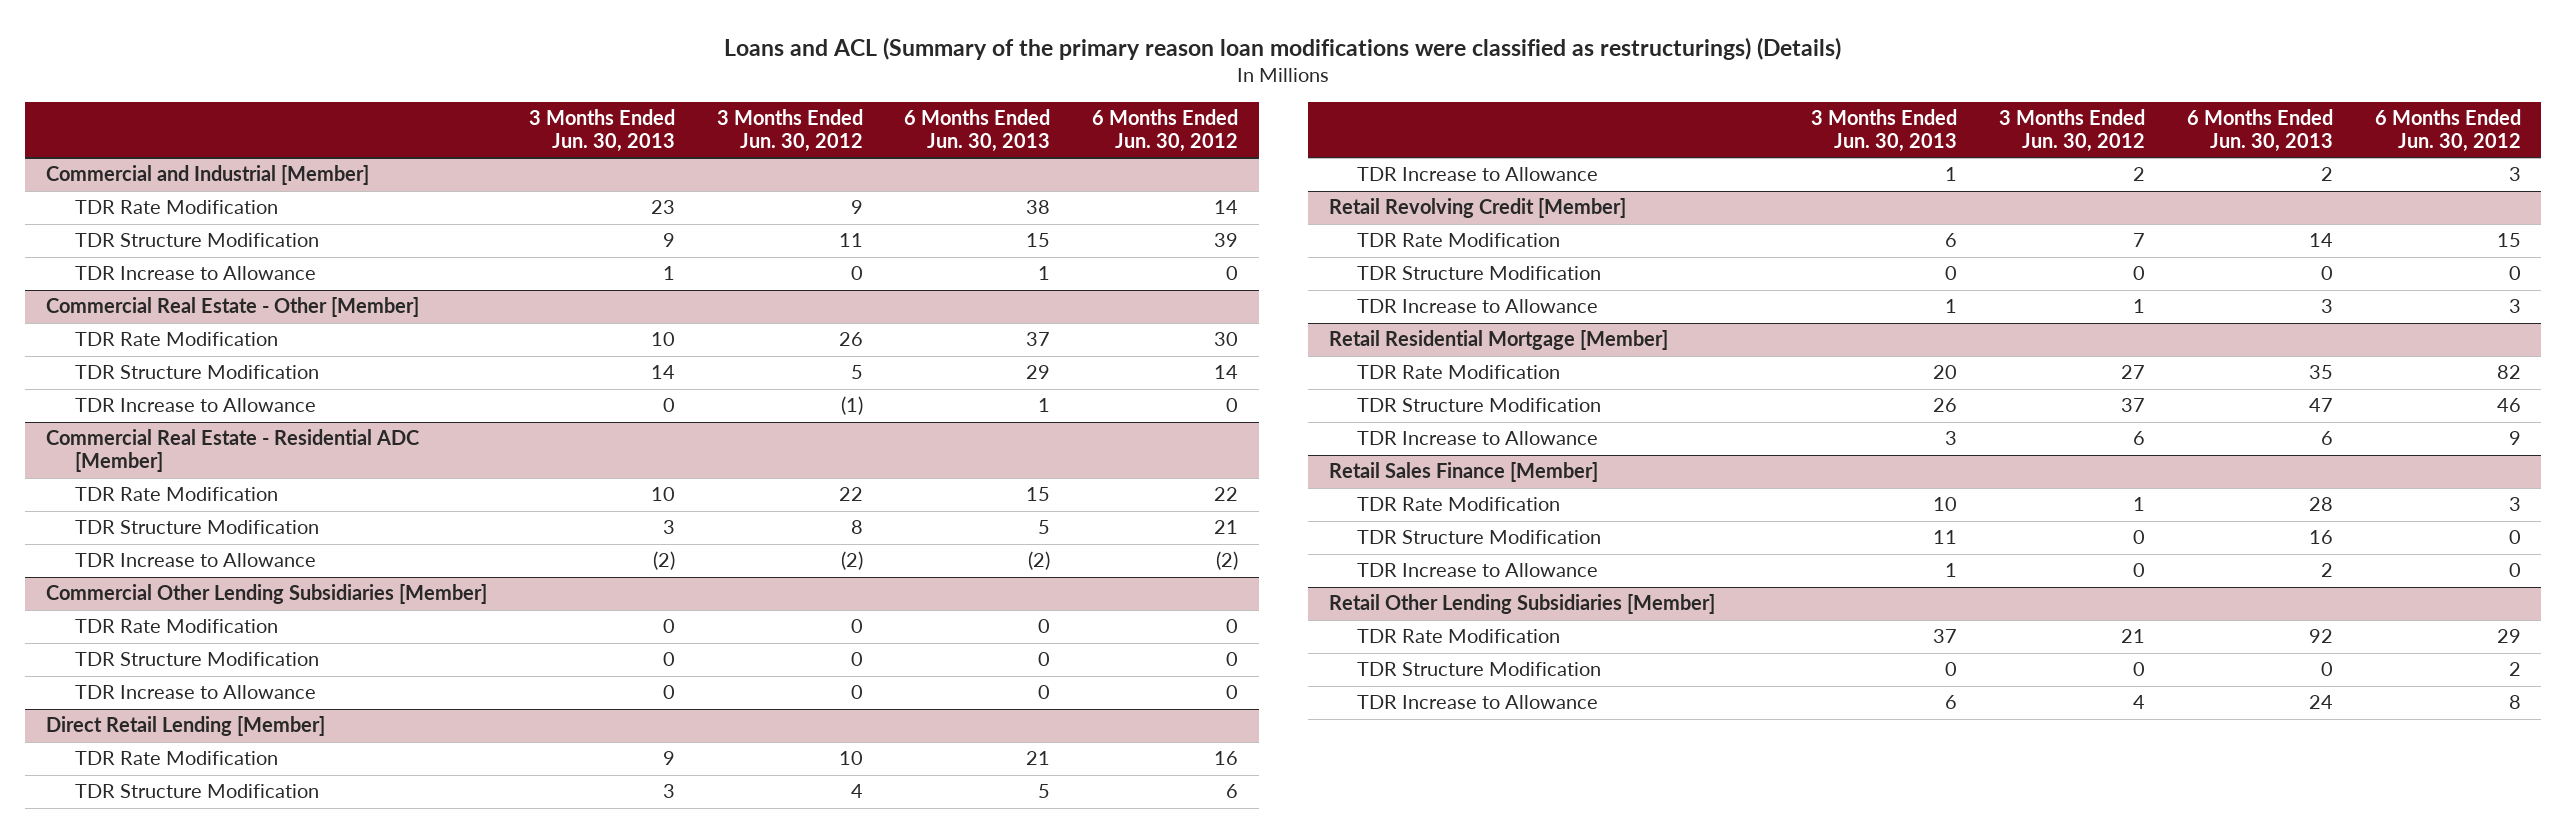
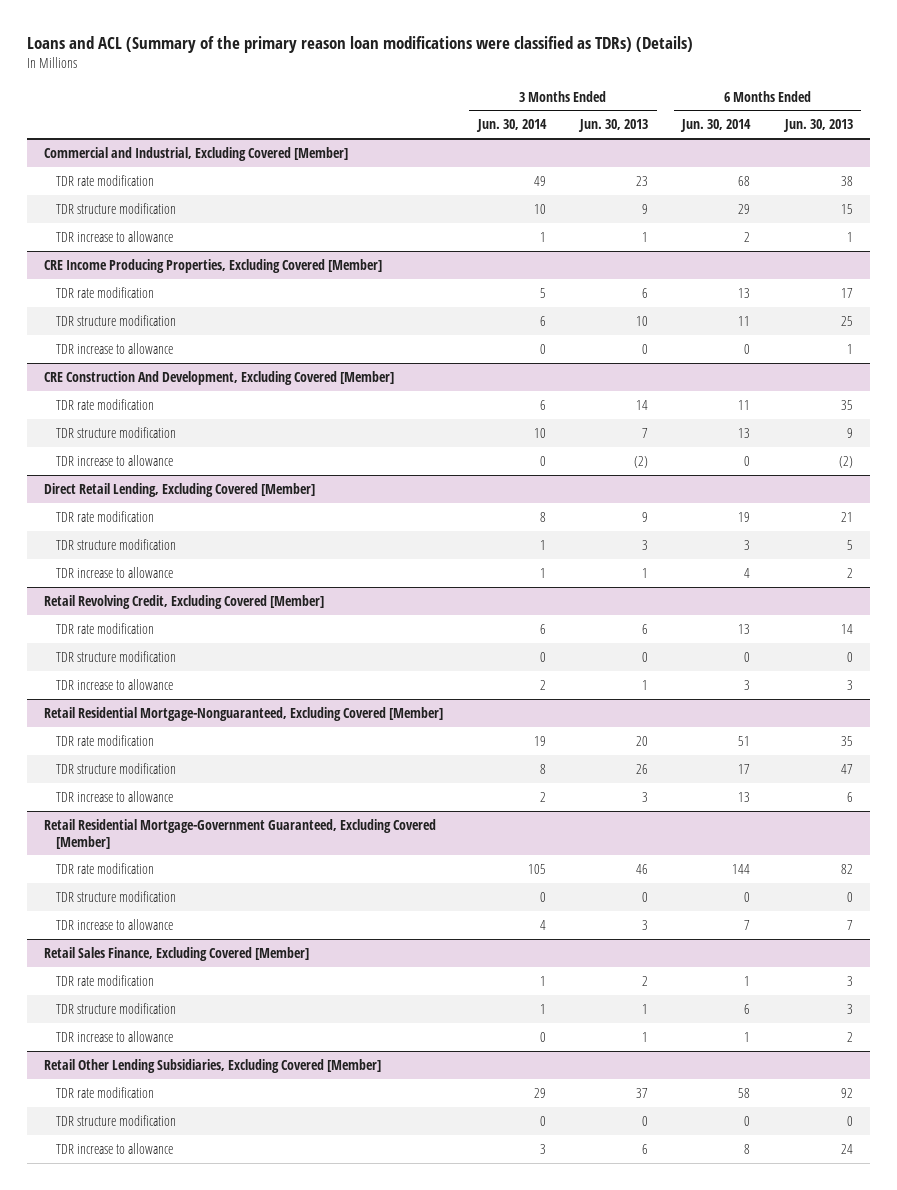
- Loans and ACL (Summary of the primary reason loan modifications were classified as restructurings) (Details)
+ Loans and ACL (Summary of the primary reason loan modifications were classified as TDRs) (Details)
- | 3 Months Ended Jun. 30, 2013 | 3 Months Ended Jun. 30, 2012 | 6 Months Ended Jun. 30, 2013 | 6 Months Ended Jun. 30, 2012
+ | 3 Months Ended Jun. 30, 2014 | 3 Months Ended Jun. 30, 2013 | 6 Months Ended Jun. 30, 2014 | 6 Months Ended Jun. 30, 2013
- Commercial and Industrial [Member]
- TDR Rate Modification | 23 | 9 | 38 | 14
- TDR Structure Modification | 9 | 11 | 15 | 39
- TDR Increase to Allowance | 1 | 0 | 1 | 0
- Commercial Real Estate - Other [Member]
- TDR Rate Modification | 10 | 26 | 37 | 30
- TDR Structure Modification | 14 | 5 | 29 | 14
- TDR Increase to Allowance | 0 | (1) | 1 | 0
- Commercial Real Estate - Residential ADC [Member]
- TDR Rate Modification | 10 | 22 | 15 | 22
- TDR Structure Modification | 3 | 8 | 5 | 21
- TDR Increase to Allowance | (2) | (2) | (2) | (2)
- Commercial Other Lending Subsidiaries [Member]
- TDR Rate Modification | 0 | 0 | 0 | 0
- TDR Structure Modification | 0 | 0 | 0 | 0
- TDR Increase to Allowance | 0 | 0 | 0 | 0
- Direct Retail Lending [Member]
- TDR Rate Modification | 9 | 10 | 21 | 16
- TDR Structure Modification | 3 | 4 | 5 | 6
- TDR Increase to Allowance | 1 | 2 | 2 | 3
- Retail Revolving Credit [Member]
- TDR Rate Modification | 6 | 7 | 14 | 15
- TDR Structure Modification | 0 | 0 | 0 | 0
- TDR Increase to Allowance | 1 | 1 | 3 | 3
- Retail Residential Mortgage [Member]
- TDR Rate Modification | 20 | 27 | 35 | 82
- TDR Structure Modification | 26 | 37 | 47 | 46
- TDR Increase to Allowance | 3 | 6 | 6 | 9
- Retail Sales Finance [Member]
- TDR Rate Modification | 10 | 1 | 28 | 3
- TDR Structure Modification | 11 | 0 | 16 | 0
- TDR Increase to Allowance | 1 | 0 | 2 | 0
- Retail Other Lending Subsidiaries [Member]
- TDR Rate Modification | 37 | 21 | 92 | 29
- TDR Structure Modification | 0 | 0 | 0 | 2
- TDR Increase to Allowance | 6 | 4 | 24 | 8
+ Commercial and Industrial, Excluding Covered [Member]
+ TDR rate modification | 49 | 23 | 68 | 38
+ TDR structure modification | 10 | 9 | 29 | 15
+ TDR increase to allowance | 1 | 1 | 2 | 1
+ CRE Income Producing Properties, Excluding Covered [Member]
+ TDR rate modification | 5 | 6 | 13 | 17
+ TDR structure modification | 6 | 10 | 11 | 25
+ TDR increase to allowance | 0 | 0 | 0 | 1
+ CRE Construction And Development, Excluding Covered [Member]
+ TDR rate modification | 6 | 14 | 11 | 35
+ TDR structure modification | 10 | 7 | 13 | 9
+ TDR increase to allowance | 0 | (2) | 0 | (2)
+ Direct Retail Lending, Excluding Covered [Member]
+ TDR rate modification | 8 | 9 | 19 | 21
+ TDR structure modification | 1 | 3 | 3 | 5
+ TDR increase to allowance | 1 | 1 | 4 | 2
+ Retail Revolving Credit, Excluding Covered [Member]
+ TDR rate modification | 6 | 6 | 13 | 14
+ TDR structure modification | 0 | 0 | 0 | 0
+ TDR increase to allowance | 2 | 1 | 3 | 3
+ Retail Residential Mortgage-Nonguaranteed, Excluding Covered [Member]
+ TDR rate modification | 19 | 20 | 51 | 35
+ TDR structure modification | 8 | 26 | 17 | 47
+ TDR increase to allowance | 2 | 3 | 13 | 6
+ Retail Residential Mortgage-Government Guaranteed, Excluding Covered [Member]
+ TDR rate modification | 105 | 46 | 144 | 82
+ TDR structure modification | 0 | 0 | 0 | 0
+ TDR increase to allowance | 4 | 3 | 7 | 7
+ Retail Sales Finance, Excluding Covered [Member]
+ TDR rate modification | 1 | 2 | 1 | 3
+ TDR structure modification | 1 | 1 | 6 | 3
+ TDR increase to allowance | 0 | 1 | 1 | 2
+ Retail Other Lending Subsidiaries, Excluding Covered [Member]
+ TDR rate modification | 29 | 37 | 58 | 92
+ TDR structure modification | 0 | 0 | 0 | 0
+ TDR increase to allowance | 3 | 6 | 8 | 24

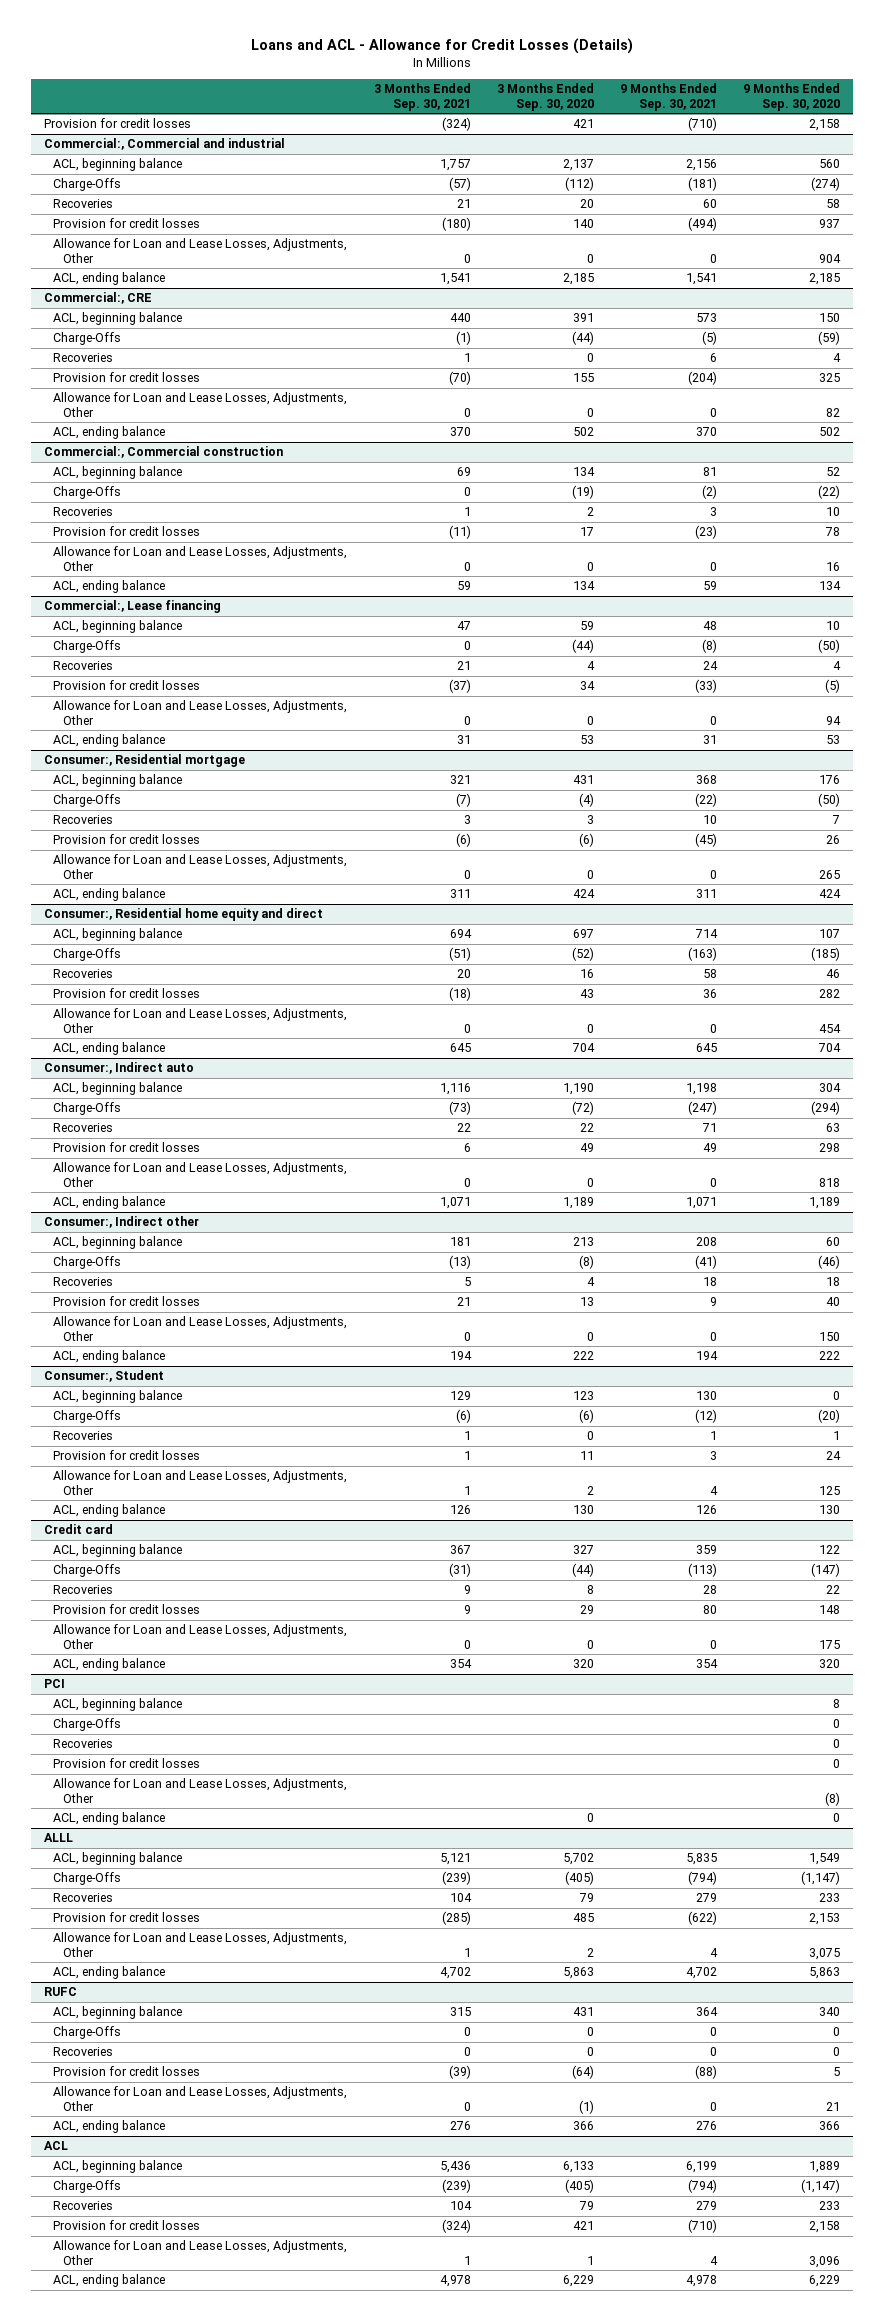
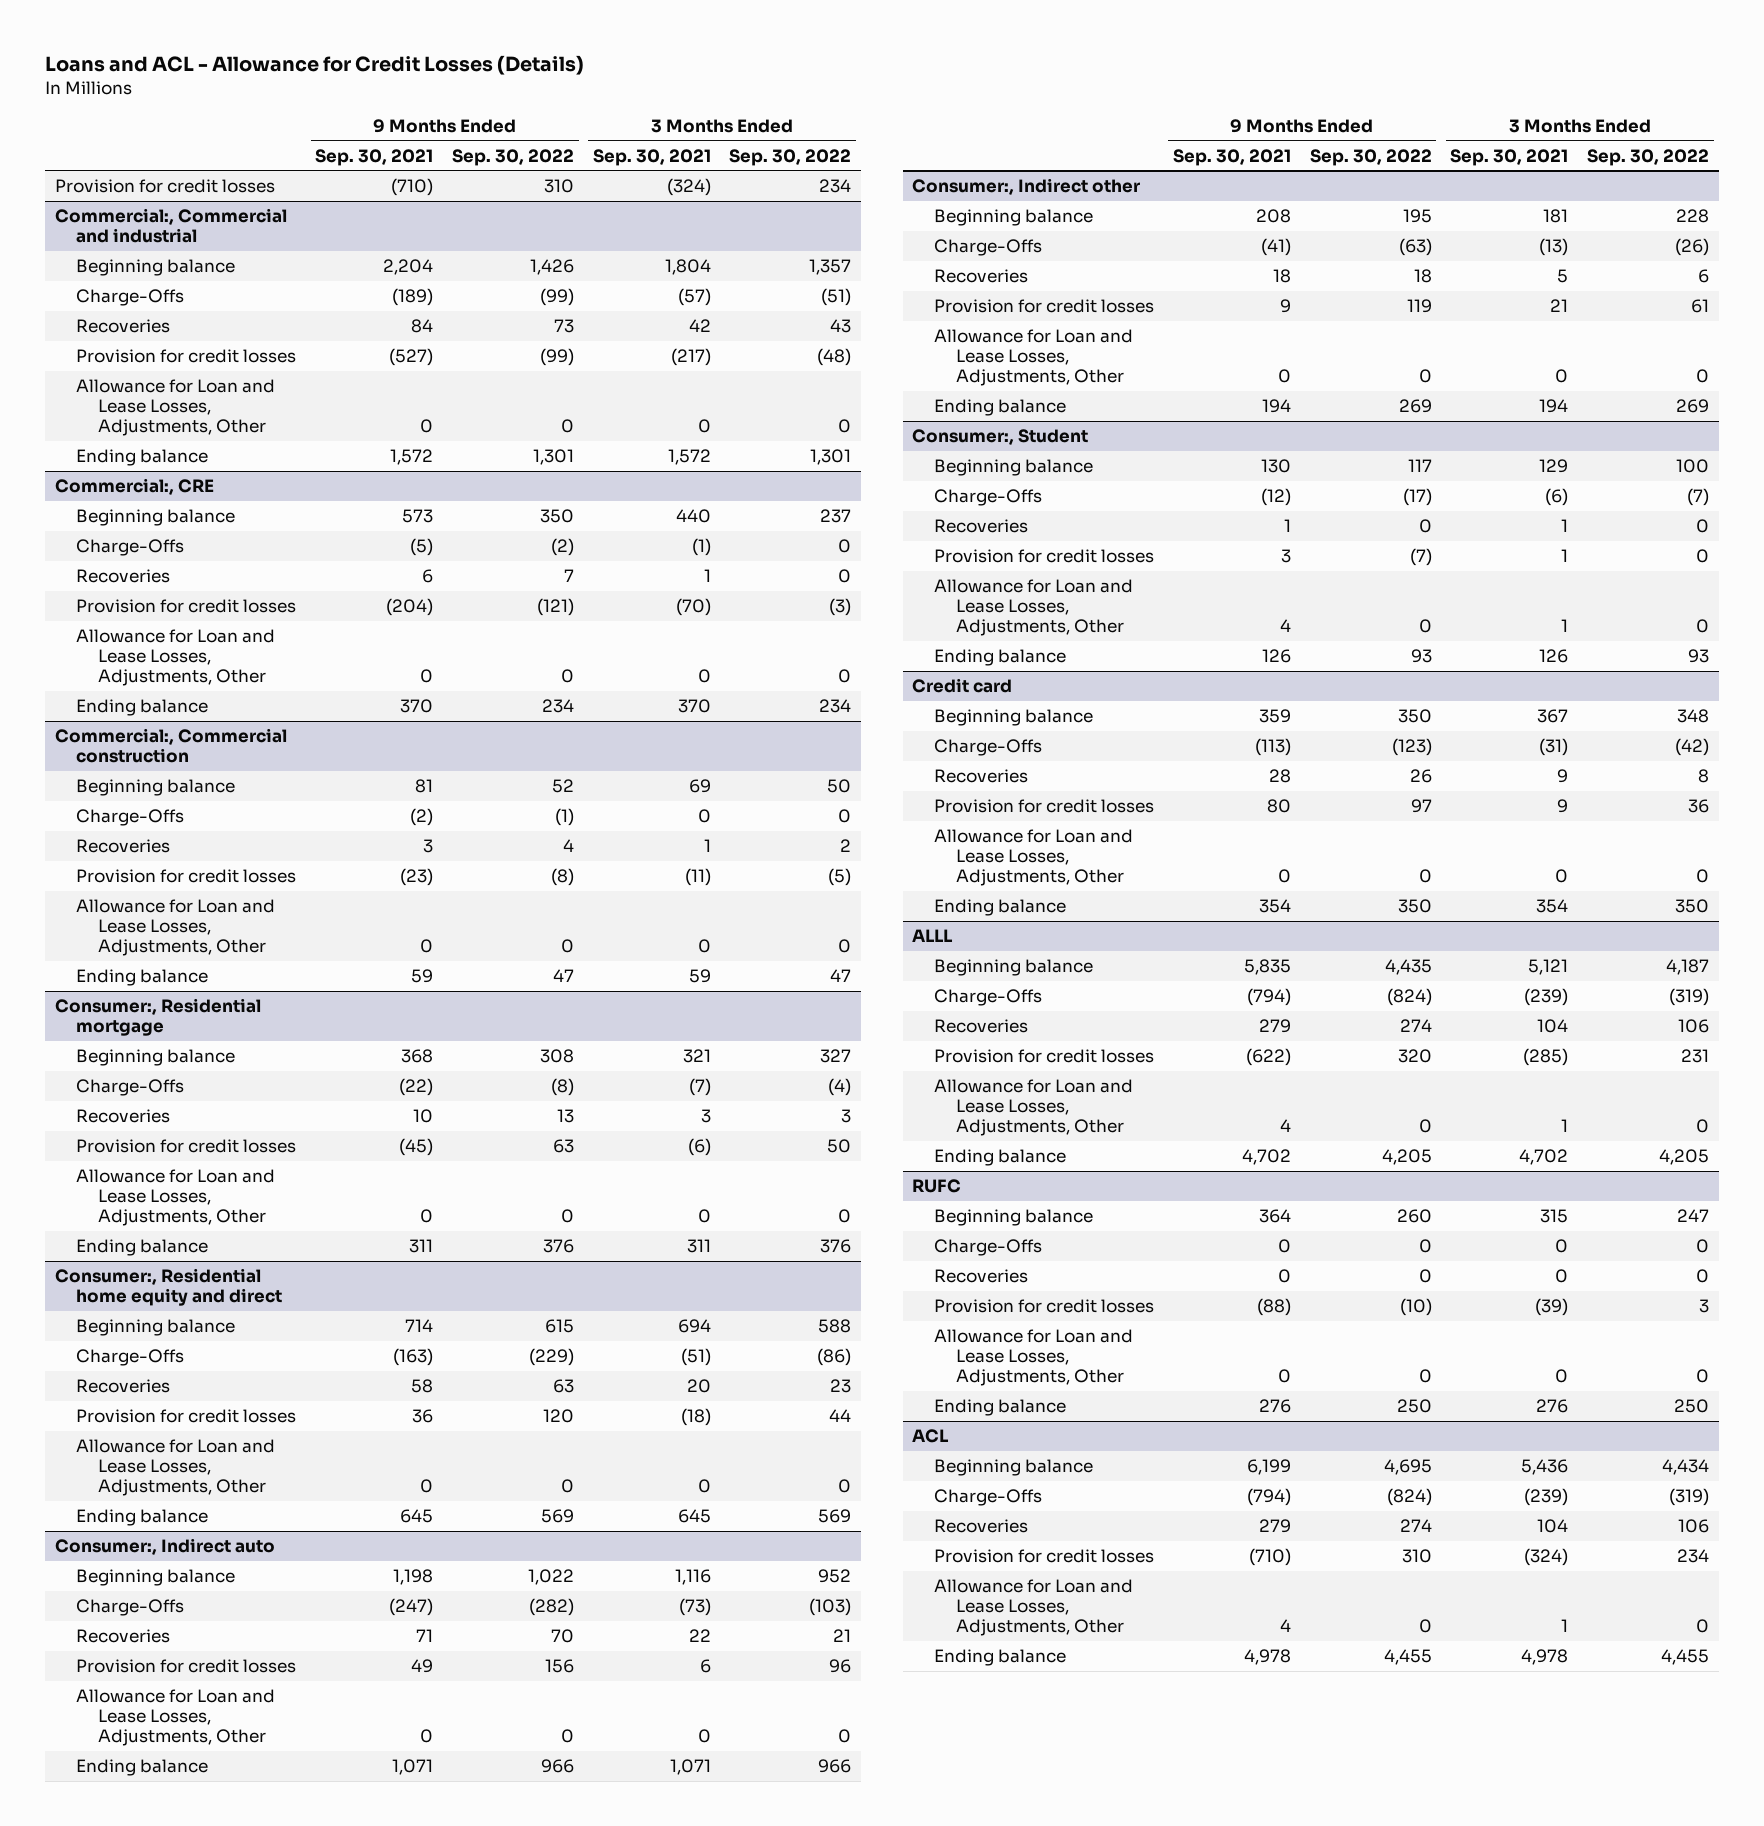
- | 3 Months Ended Sep. 30, 2021 | 3 Months Ended Sep. 30, 2020 | 9 Months Ended Sep. 30, 2021 | 9 Months Ended Sep. 30, 2020
+ | 9 Months Ended Sep. 30, 2021 | 9 Months Ended Sep. 30, 2022 | 3 Months Ended Sep. 30, 2021 | 3 Months Ended Sep. 30, 2022
@ Commercial:, Commercial and industrial
- ACL, beginning balance | 1,757 | 2,137 | 2,156 | 560
- Charge-Offs | (57) | (112) | (181) | (274)
- Recoveries | 21 | 20 | 60 | 58
- Provision for credit losses | (180) | 140 | (494) | 937
+ Beginning balance | 2,204 | 1,426 | 1,804 | 1,357
+ Charge-Offs | (189) | (99) | (57) | (51)
+ Recoveries | 84 | 73 | 42 | 43
+ Provision for credit losses | (527) | (99) | (217) | (48)
- ACL, ending balance | 1,541 | 2,185 | 1,541 | 2,185
+ Ending balance | 1,572 | 1,301 | 1,572 | 1,301
@ Commercial:, CRE
- ACL, beginning balance | 440 | 391 | 573 | 150
+ Beginning balance | 573 | 350 | 440 | 237
- ACL, ending balance | 370 | 502 | 370 | 502
+ Ending balance | 370 | 234 | 370 | 234
@ Commercial:, Commercial construction
- ACL, beginning balance | 69 | 134 | 81 | 52
+ Beginning balance | 81 | 52 | 69 | 50
- ACL, ending balance | 59 | 134 | 59 | 134
- Commercial:, Lease financing
- ACL, beginning balance | 47 | 59 | 48 | 10
- Charge-Offs | 0 | (44) | (8) | (50)
- Recoveries | 21 | 4 | 24 | 4
- Provision for credit losses | (37) | 34 | (33) | (5)
- Allowance for Loan and Lease Losses, Adjustments, Other | 0 | 0 | 0 | 94
- ACL, ending balance | 31 | 53 | 31 | 53
@ Commercial:, Commercial construction
+ Ending balance | 59 | 47 | 59 | 47
@ Consumer:, Residential mortgage
- ACL, beginning balance | 321 | 431 | 368 | 176
+ Beginning balance | 368 | 308 | 321 | 327
- ACL, ending balance | 311 | 424 | 311 | 424
+ Ending balance | 311 | 376 | 311 | 376
@ Consumer:, Residential home equity and direct
- ACL, beginning balance | 694 | 697 | 714 | 107
+ Beginning balance | 714 | 615 | 694 | 588
- ACL, ending balance | 645 | 704 | 645 | 704
+ Ending balance | 645 | 569 | 645 | 569
@ Consumer:, Indirect auto
- ACL, beginning balance | 1,116 | 1,190 | 1,198 | 304
+ Beginning balance | 1,198 | 1,022 | 1,116 | 952
- ACL, ending balance | 1,071 | 1,189 | 1,071 | 1,189
+ Ending balance | 1,071 | 966 | 1,071 | 966
@ Consumer:, Indirect other
- ACL, beginning balance | 181 | 213 | 208 | 60
+ Beginning balance | 208 | 195 | 181 | 228
- ACL, ending balance | 194 | 222 | 194 | 222
+ Ending balance | 194 | 269 | 194 | 269
@ Consumer:, Student
- ACL, beginning balance | 129 | 123 | 130 | 0
+ Beginning balance | 130 | 117 | 129 | 100
- ACL, ending balance | 126 | 130 | 126 | 130
+ Ending balance | 126 | 93 | 126 | 93
@ Credit card
- ACL, beginning balance | 367 | 327 | 359 | 122
+ Beginning balance | 359 | 350 | 367 | 348
- ACL, ending balance | 354 | 320 | 354 | 320
- PCI
- ACL, beginning balance | | | | 8
- Charge-Offs | | | | 0
- Recoveries | | | | 0
- Provision for credit losses | | | | 0
- Allowance for Loan and Lease Losses, Adjustments, Other | | | | (8)
- ACL, ending balance | | 0 | | 0
@ Credit card
+ Ending balance | 354 | 350 | 354 | 350
@ ALLL
- ACL, beginning balance | 5,121 | 5,702 | 5,835 | 1,549
+ Beginning balance | 5,835 | 4,435 | 5,121 | 4,187
- ACL, ending balance | 4,702 | 5,863 | 4,702 | 5,863
+ Ending balance | 4,702 | 4,205 | 4,702 | 4,205
@ RUFC
- ACL, beginning balance | 315 | 431 | 364 | 340
+ Beginning balance | 364 | 260 | 315 | 247
- ACL, ending balance | 276 | 366 | 276 | 366
+ Ending balance | 276 | 250 | 276 | 250
@ ACL
- ACL, beginning balance | 5,436 | 6,133 | 6,199 | 1,889
+ Beginning balance | 6,199 | 4,695 | 5,436 | 4,434
- ACL, ending balance | 4,978 | 6,229 | 4,978 | 6,229
+ Ending balance | 4,978 | 4,455 | 4,978 | 4,455

